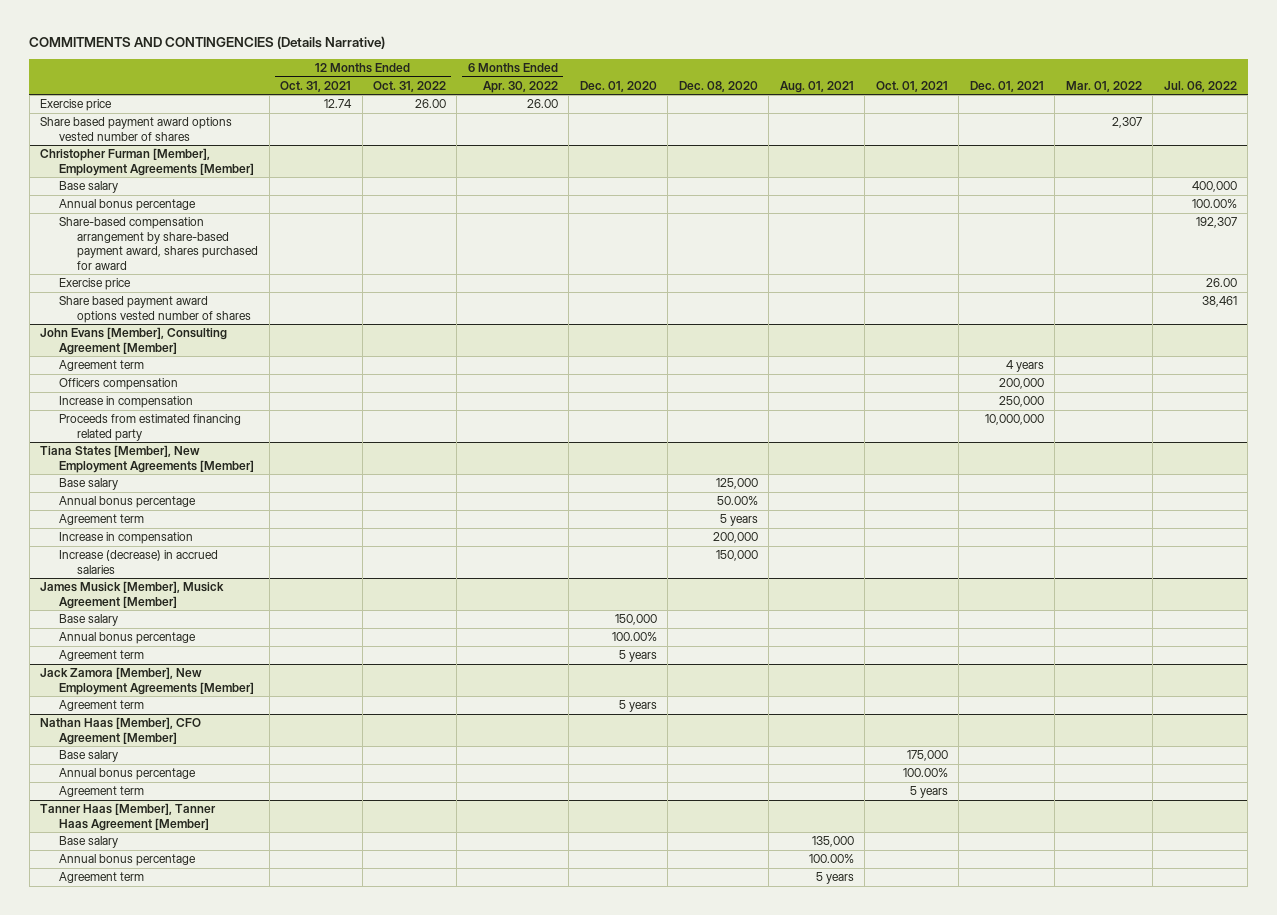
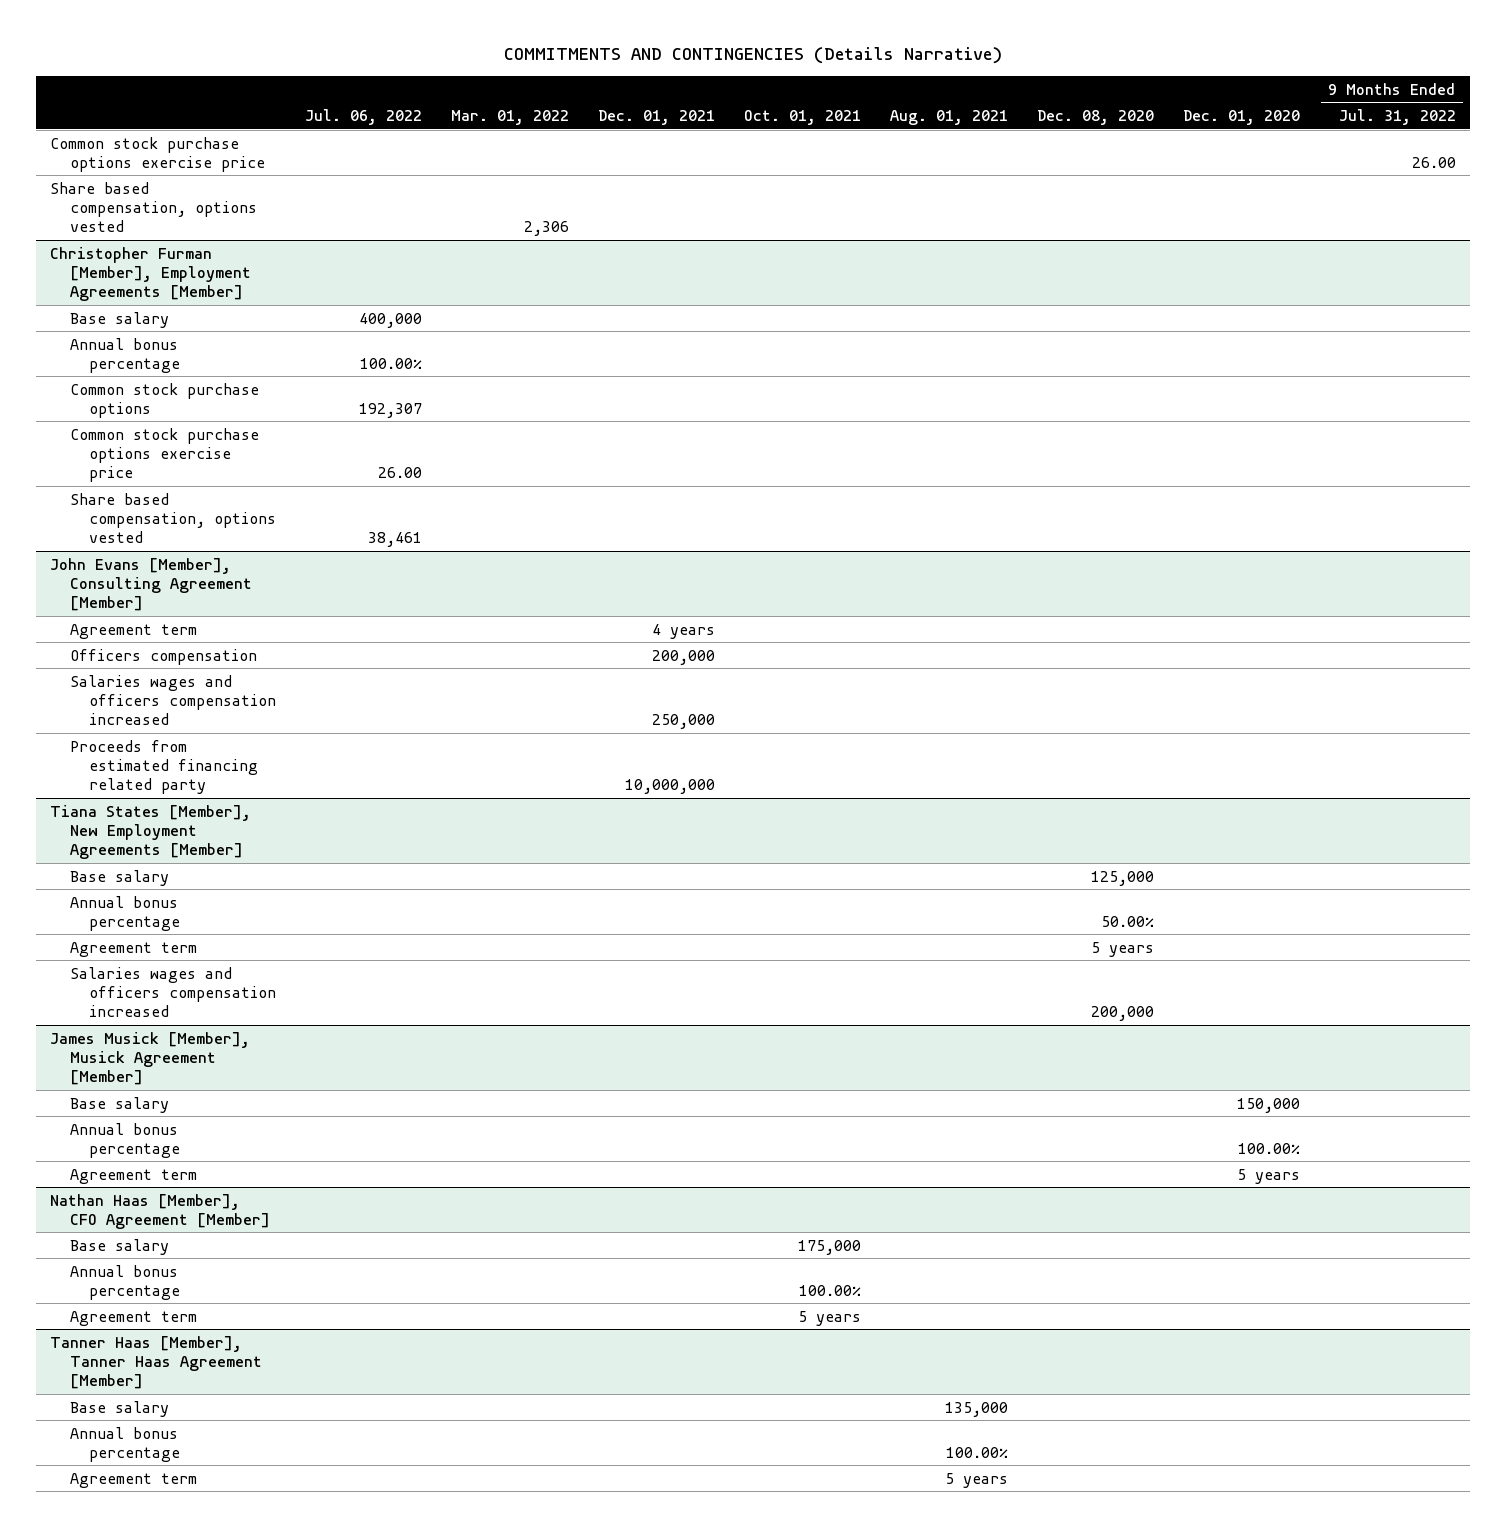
- | 12 Months Ended Oct. 31, 2021 | 12 Months Ended Oct. 31, 2022 | 6 Months Ended Apr. 30, 2022 | Dec. 01, 2020 | Dec. 08, 2020 | Aug. 01, 2021 | Oct. 01, 2021 | Dec. 01, 2021 | Mar. 01, 2022 | Jul. 06, 2022
+ | Jul. 06, 2022 | Mar. 01, 2022 | Dec. 01, 2021 | Oct. 01, 2021 | Aug. 01, 2021 | Dec. 08, 2020 | Dec. 01, 2020 | 9 Months Ended Jul. 31, 2022
- Exercise price | 12.74 | 26.00 | 26.00 | | | | | | |
- Share based payment award options vested number of shares | | | | | | | | | 2,307 |
+ Common stock purchase options exercise price | | | | | | | | 26.00
+ Share based compensation, options vested | | 2,306 | | | | | |
@ Christopher Furman [Member], Employment Agreements [Member]
- Share-based compensation arrangement by share-based payment award, shares purchased for award | | | | | | | | | | 192,307
- Exercise price | | | | | | | | | | 26.00
- Share based payment award options vested number of shares | | | | | | | | | | 38,461
+ Common stock purchase options | 192,307 | | | | | | |
+ Common stock purchase options exercise price | 26.00 | | | | | | |
+ Share based compensation, options vested | 38,461 | | | | | | |
@ John Evans [Member], Consulting Agreement [Member]
- Increase in compensation | | | | | | | | 250,000 | |
+ Salaries wages and officers compensation increased | | | 250,000 | | | | |
@ Tiana States [Member], New Employment Agreements [Member]
- Increase in compensation | | | | | 200,000 | | | | |
- Increase (decrease) in accrued salaries | | | | | 150,000 | | | | |
+ Salaries wages and officers compensation increased | | | | | | 200,000 | |
- Jack Zamora [Member], New Employment Agreements [Member]
- Agreement term | | | | 5 years | | | | | |

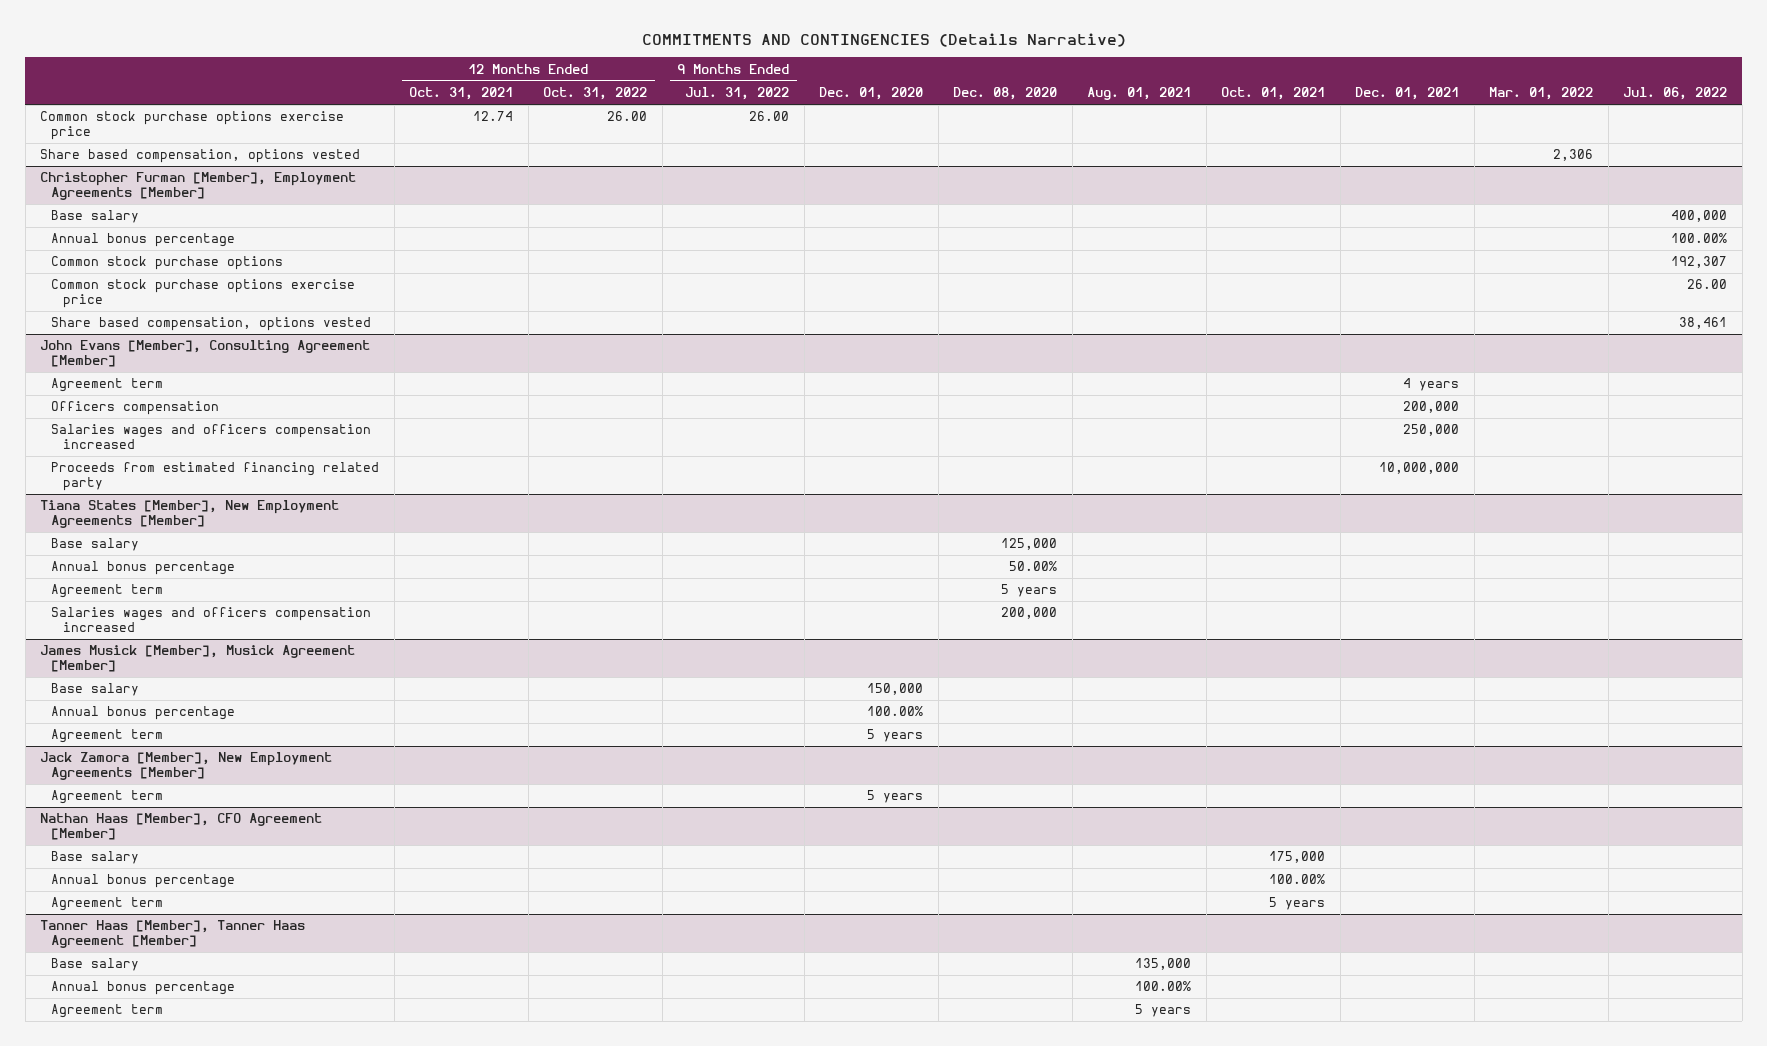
- | Jul. 06, 2022 | Mar. 01, 2022 | Dec. 01, 2021 | Oct. 01, 2021 | Aug. 01, 2021 | Dec. 08, 2020 | Dec. 01, 2020 | 9 Months Ended Jul. 31, 2022
+ | 12 Months Ended Oct. 31, 2021 | 12 Months Ended Oct. 31, 2022 | 9 Months Ended Jul. 31, 2022 | Dec. 01, 2020 | Dec. 08, 2020 | Aug. 01, 2021 | Oct. 01, 2021 | Dec. 01, 2021 | Mar. 01, 2022 | Jul. 06, 2022
+ Jack Zamora [Member], New Employment Agreements [Member]
+ Agreement term | | | | 5 years | | | | | |

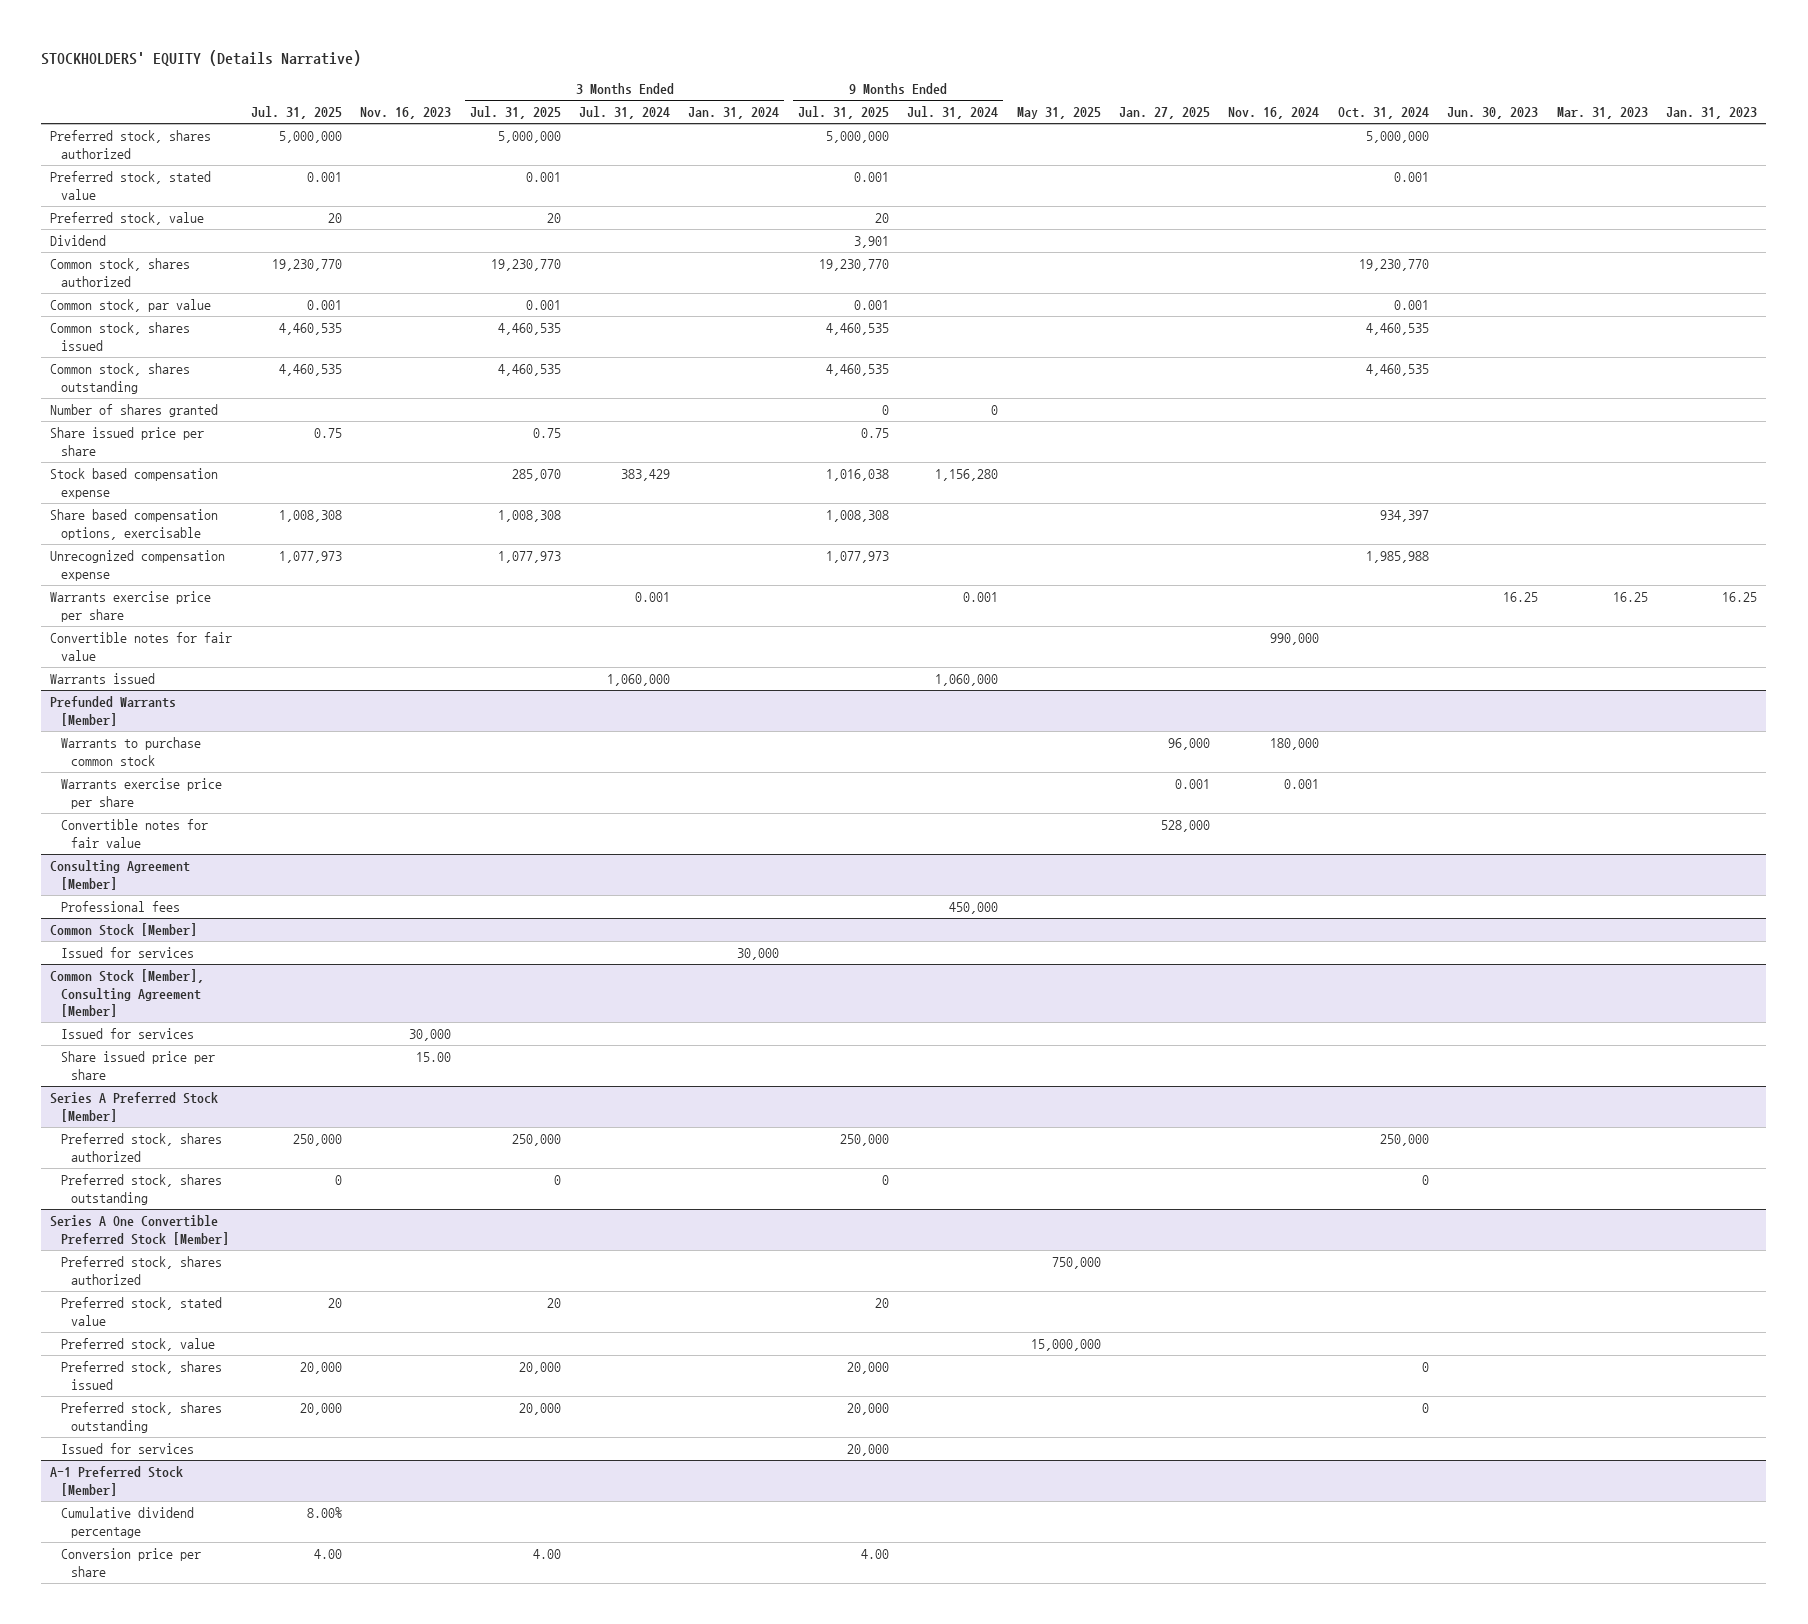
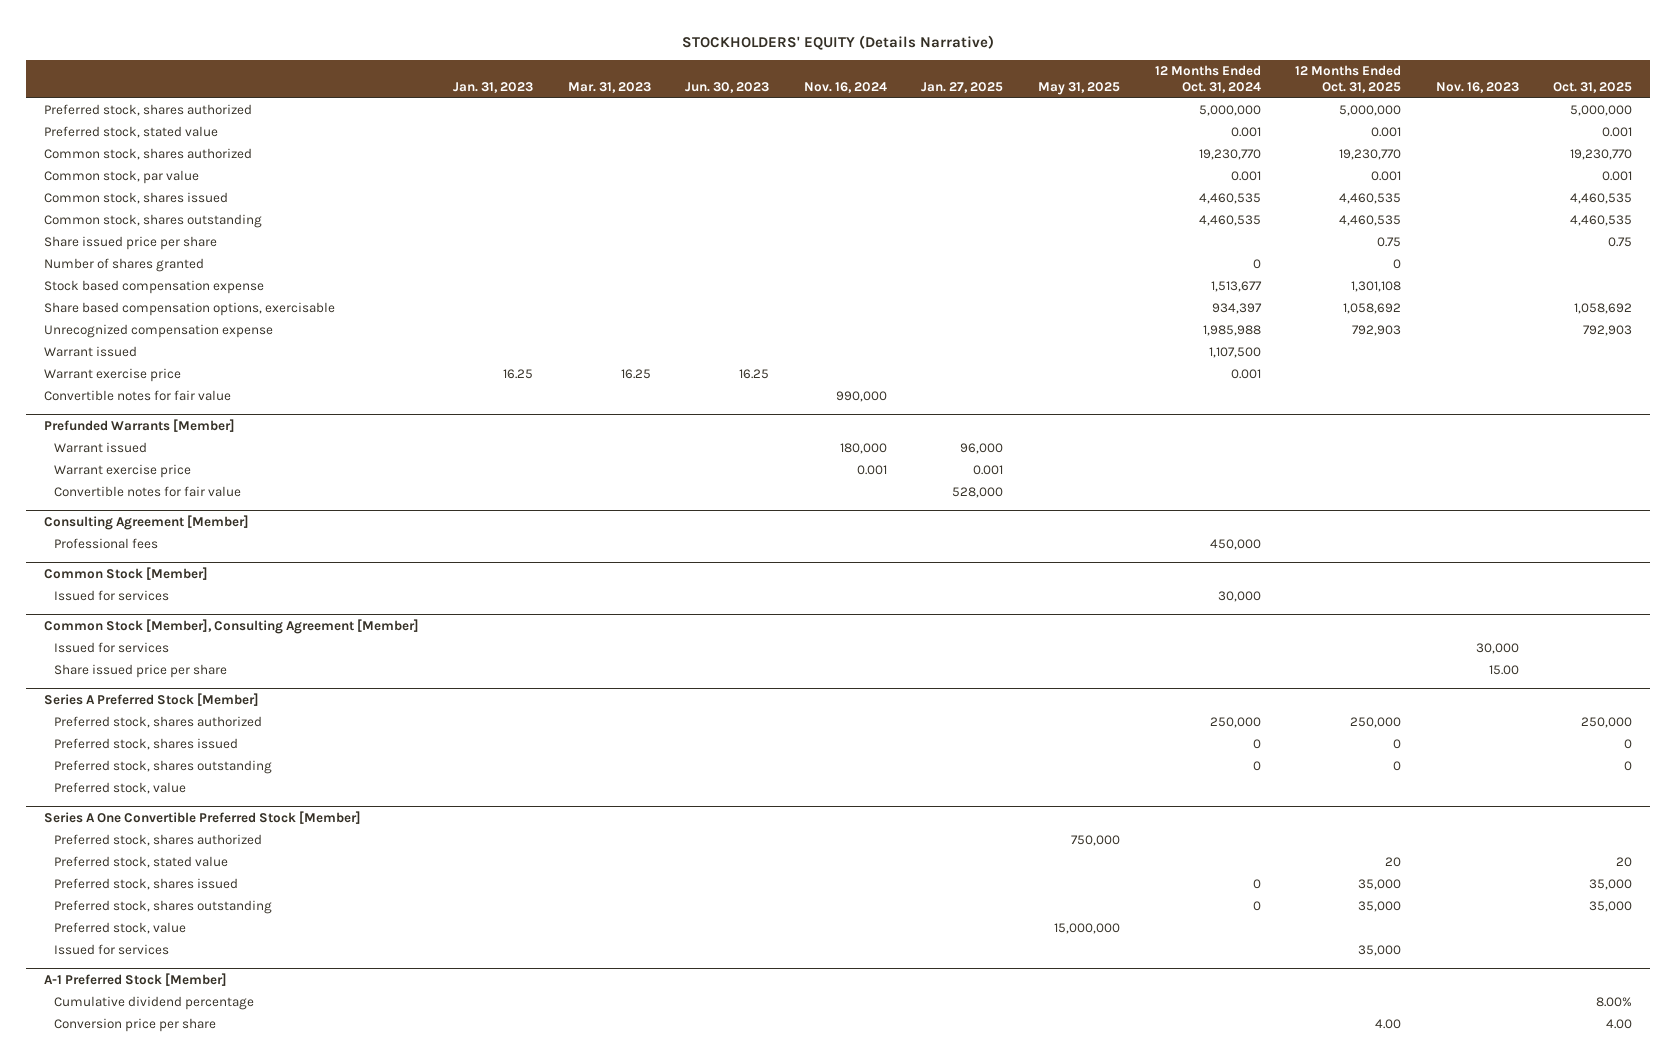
- | Jul. 31, 2025 | Nov. 16, 2023 | 3 Months Ended Jul. 31, 2025 | 3 Months Ended Jul. 31, 2024 | 3 Months Ended Jan. 31, 2024 | 9 Months Ended Jul. 31, 2025 | 9 Months Ended Jul. 31, 2024 | May 31, 2025 | Jan. 27, 2025 | Nov. 16, 2024 | Oct. 31, 2024 | Jun. 30, 2023 | Mar. 31, 2023 | Jan. 31, 2023
+ | Jan. 31, 2023 | Mar. 31, 2023 | Jun. 30, 2023 | Nov. 16, 2024 | Jan. 27, 2025 | May 31, 2025 | 12 Months Ended Oct. 31, 2024 | 12 Months Ended Oct. 31, 2025 | Nov. 16, 2023 | Oct. 31, 2025
- Preferred stock, value | 20 | | 20 | | | 20 | | | | | | | |
- Dividend | | | | | | 3,901 | | | | | | | |
moved down: Number of shares granted | | | | | | | 0 | 0 | |
- Warrants exercise price per share | | | | 0.001 | | | 0.001 | | | | | 16.25 | 16.25 | 16.25
+ Warrant issued | | | | | | | 1,107,500 | | |
+ Warrant exercise price | 16.25 | 16.25 | 16.25 | | | | 0.001 | | |
- Warrants issued | | | | 1,060,000 | | | 1,060,000 | | | | | | |
@ Prefunded Warrants [Member]
- Warrants to purchase common stock | | | | | | | | | 96,000 | 180,000 | | | |
- Warrants exercise price per share | | | | | | | | | 0.001 | 0.001 | | | |
+ Warrant issued | | | | 180,000 | 96,000 | | | | |
+ Warrant exercise price | | | | 0.001 | 0.001 | | | | |
@ Series A Preferred Stock [Member]
+ Preferred stock, shares issued | | | | | | | 0 | 0 | | 0
+ Preferred stock, value
@ Series A One Convertible Preferred Stock [Member]
moved down: Preferred stock, value | | | | | | 15,000,000 | | | |

